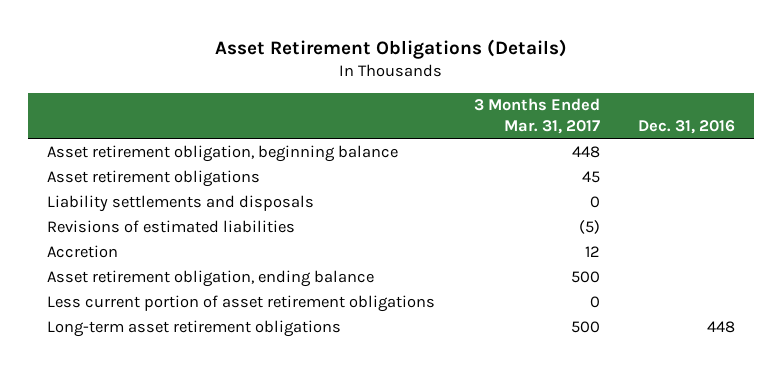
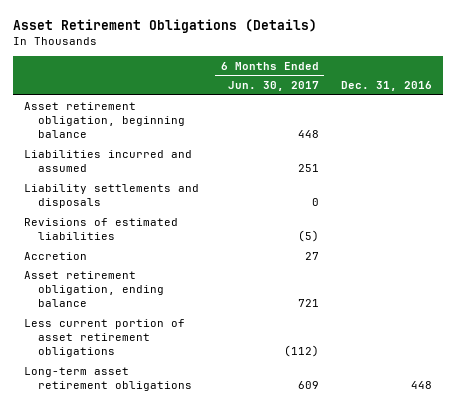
- | 3 Months Ended Mar. 31, 2017 | Dec. 31, 2016
+ | 6 Months Ended Jun. 30, 2017 | Dec. 31, 2016
- Asset retirement obligations | 45 |
+ Liabilities incurred and assumed | 251 |

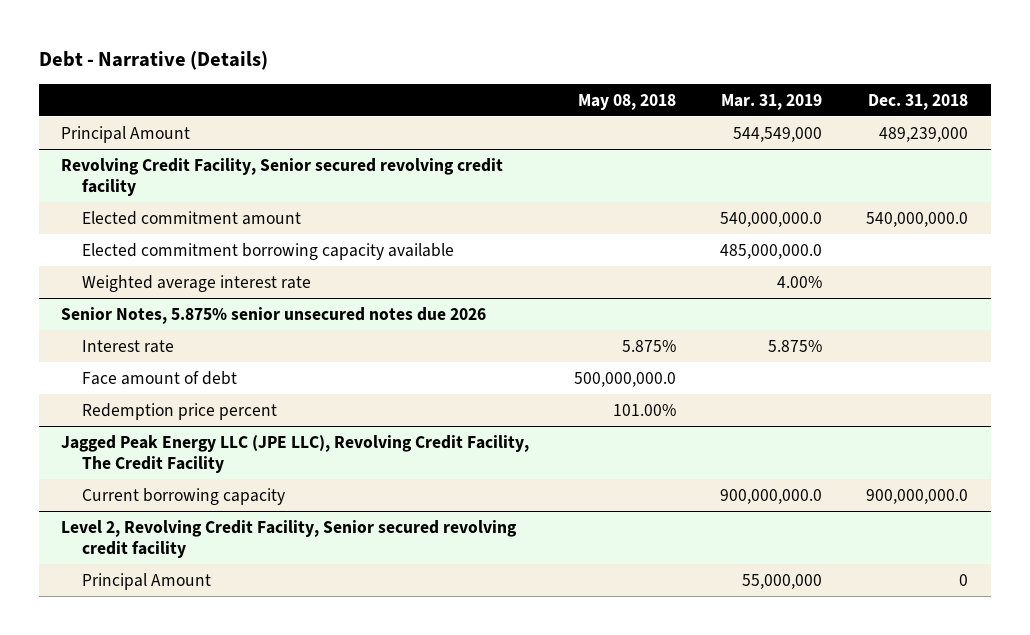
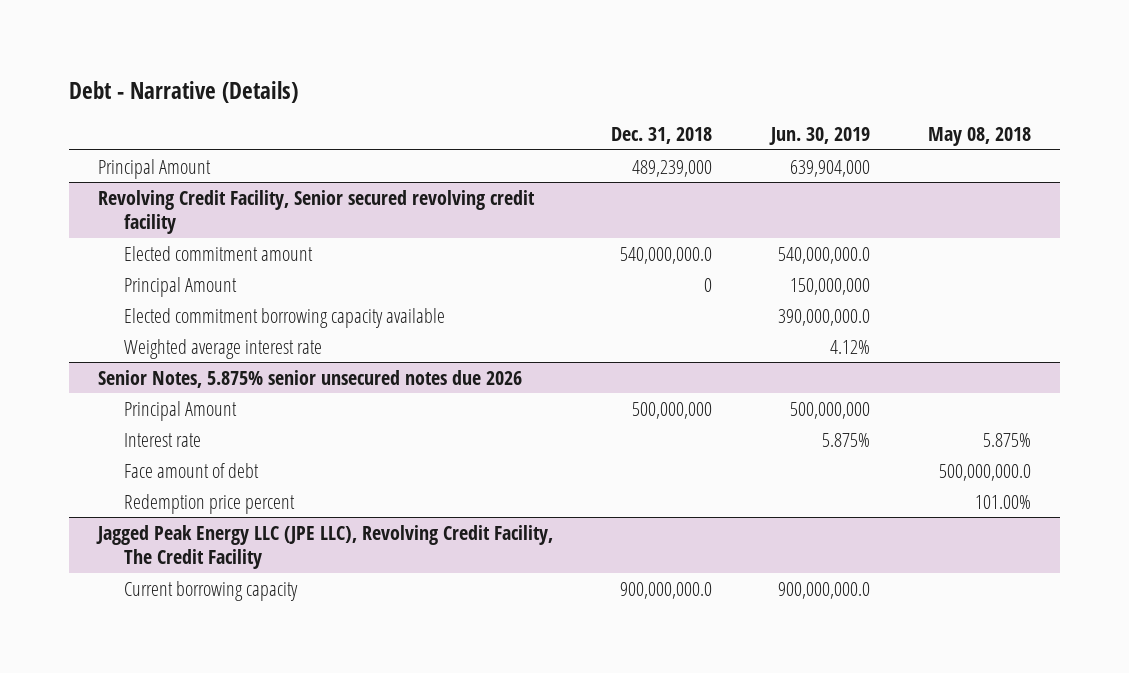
- | May 08, 2018 | Mar. 31, 2019 | Dec. 31, 2018
+ | Dec. 31, 2018 | Jun. 30, 2019 | May 08, 2018
@ Revolving Credit Facility, Senior secured revolving credit facility
+ Principal Amount | 0 | 150,000,000 |
@ Senior Notes, 5.875% senior unsecured notes due 2026
+ Principal Amount | 500,000,000 | 500,000,000 |
- Level 2, Revolving Credit Facility, Senior secured revolving credit facility
- Principal Amount | | 55,000,000 | 0

